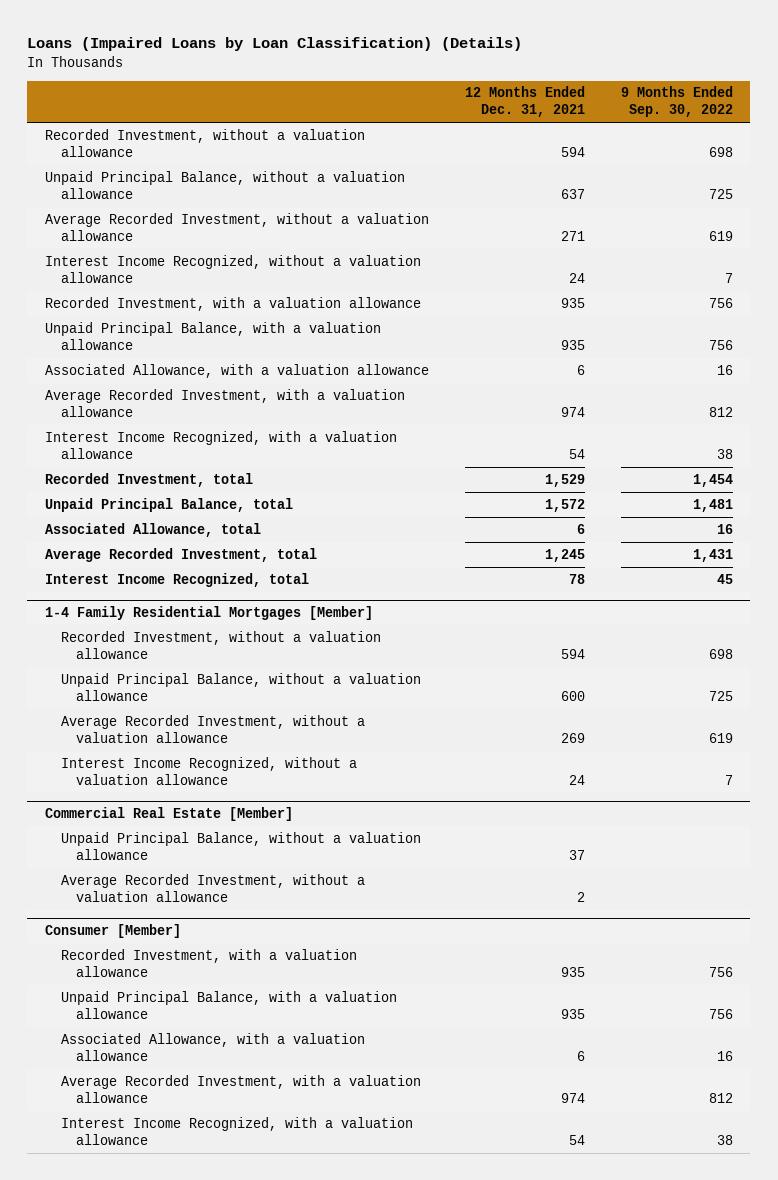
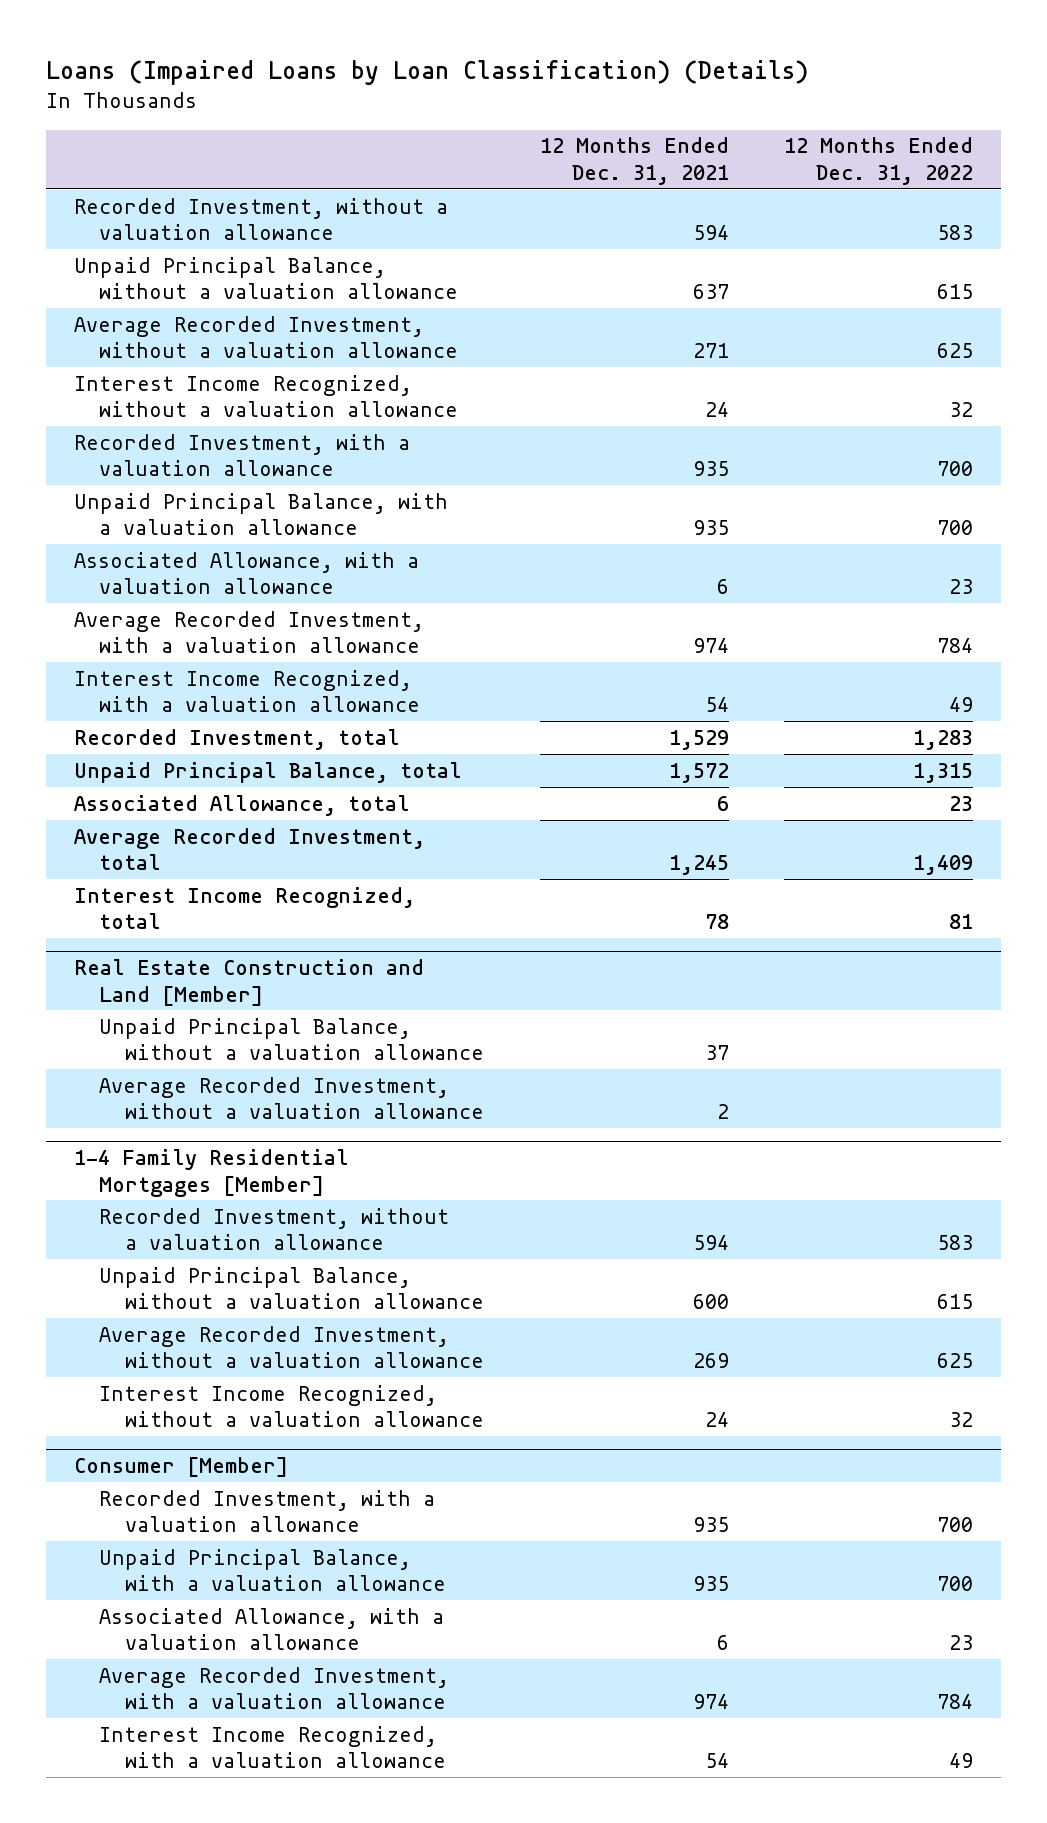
- | 12 Months Ended Dec. 31, 2021 | 9 Months Ended Sep. 30, 2022
+ | 12 Months Ended Dec. 31, 2021 | 12 Months Ended Dec. 31, 2022
+ Real Estate Construction and Land [Member]
+ Unpaid Principal Balance, without a valuation allowance | 37 |
+ Average Recorded Investment, without a valuation allowance | 2 |
- Commercial Real Estate [Member]
- Unpaid Principal Balance, without a valuation allowance | 37 |
- Average Recorded Investment, without a valuation allowance | 2 |

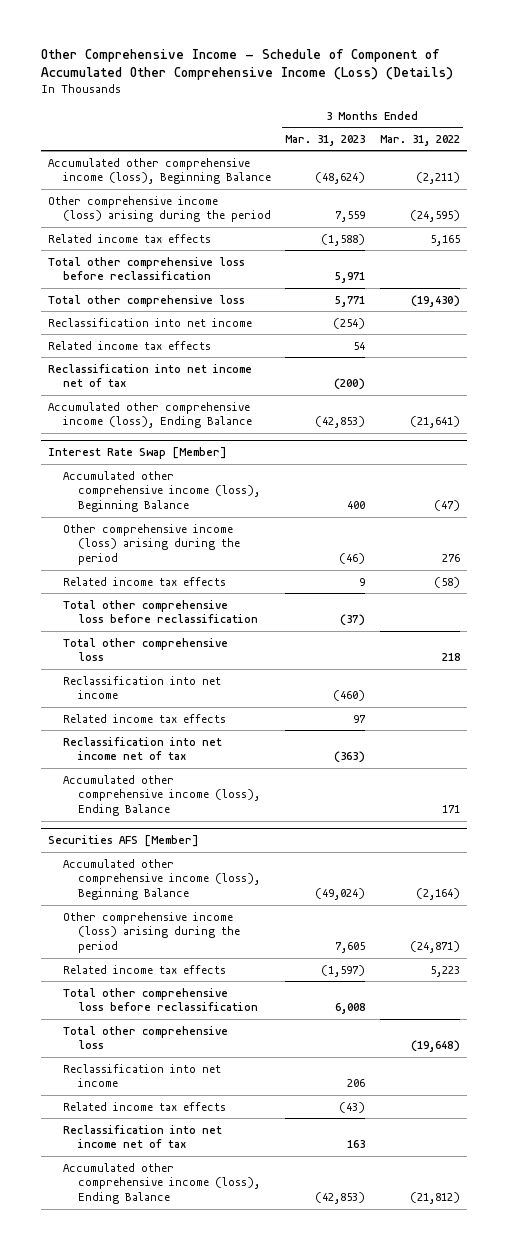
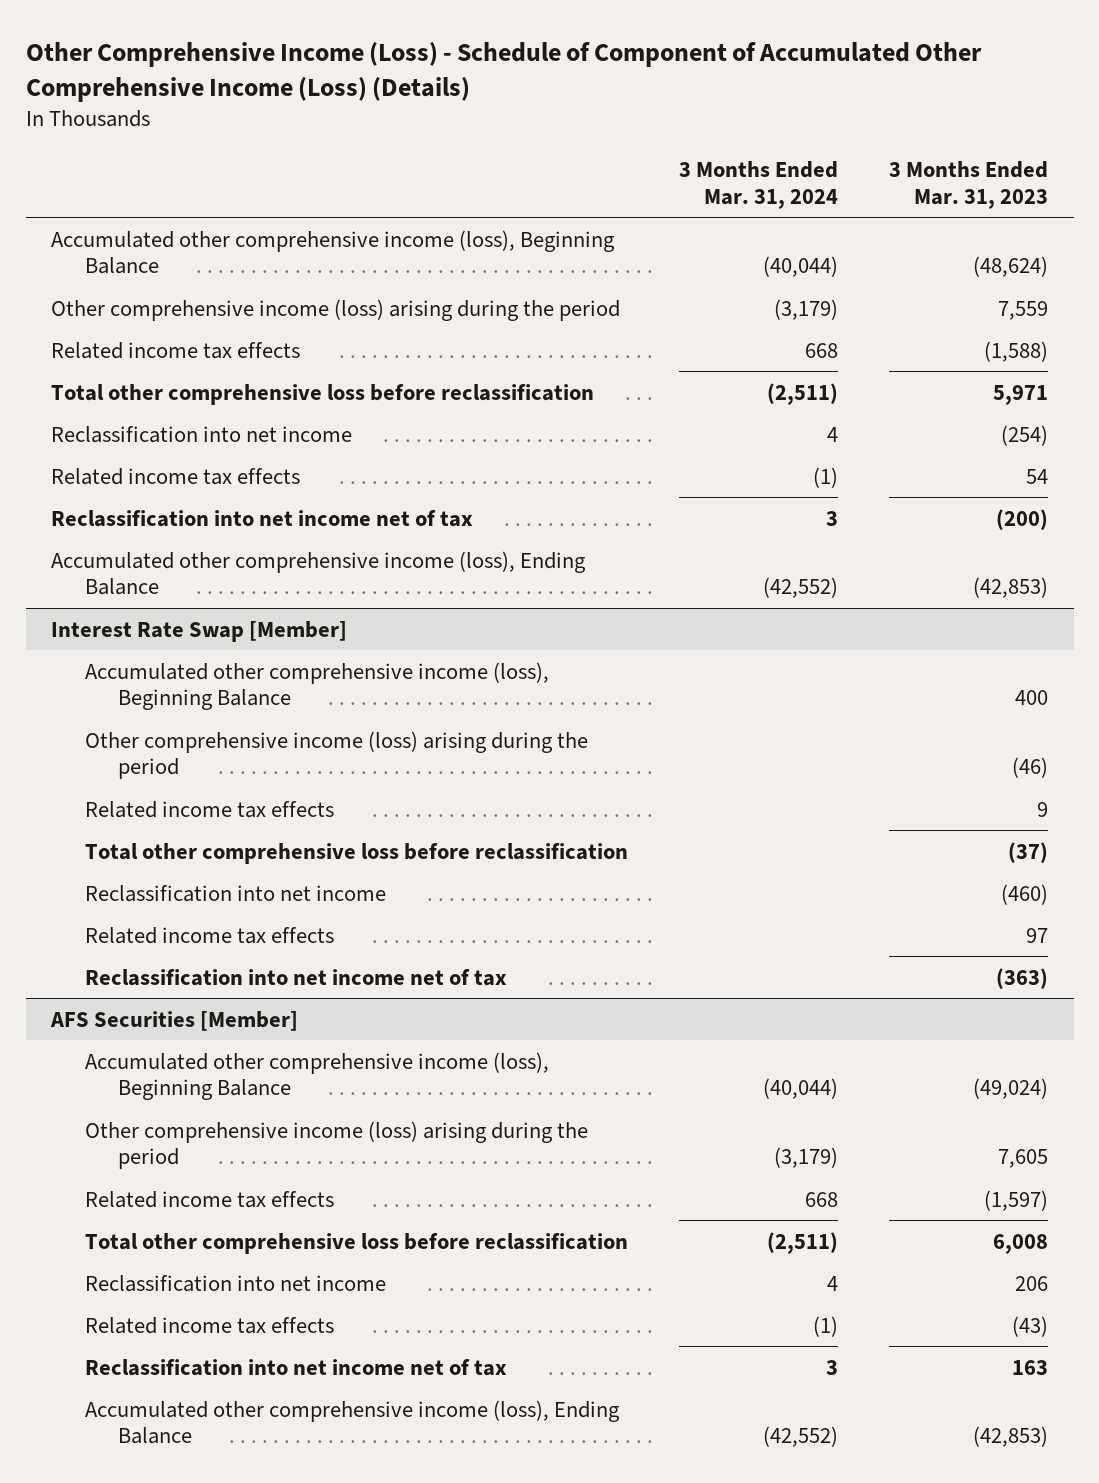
- Other Comprehensive Income - Schedule of Component of Accumulated Other Comprehensive Income (Loss) (Details)
+ Other Comprehensive Income (Loss) - Schedule of Component of Accumulated Other Comprehensive Income (Loss) (Details)
- | 3 Months Ended Mar. 31, 2023 | 3 Months Ended Mar. 31, 2022
+ | 3 Months Ended Mar. 31, 2024 | 3 Months Ended Mar. 31, 2023
- Total other comprehensive loss | 5,771 | (19,430)
@ Interest Rate Swap [Member]
- Total other comprehensive loss | | 218
- Accumulated other comprehensive income (loss), Ending Balance | | 171
- Securities AFS [Member]
+ AFS Securities [Member]
- Total other comprehensive loss | | (19,648)

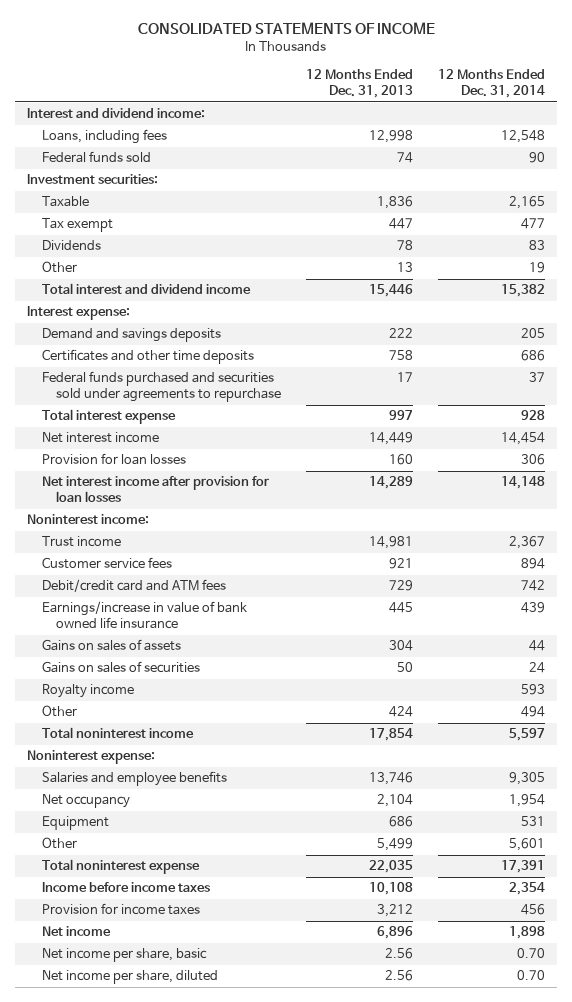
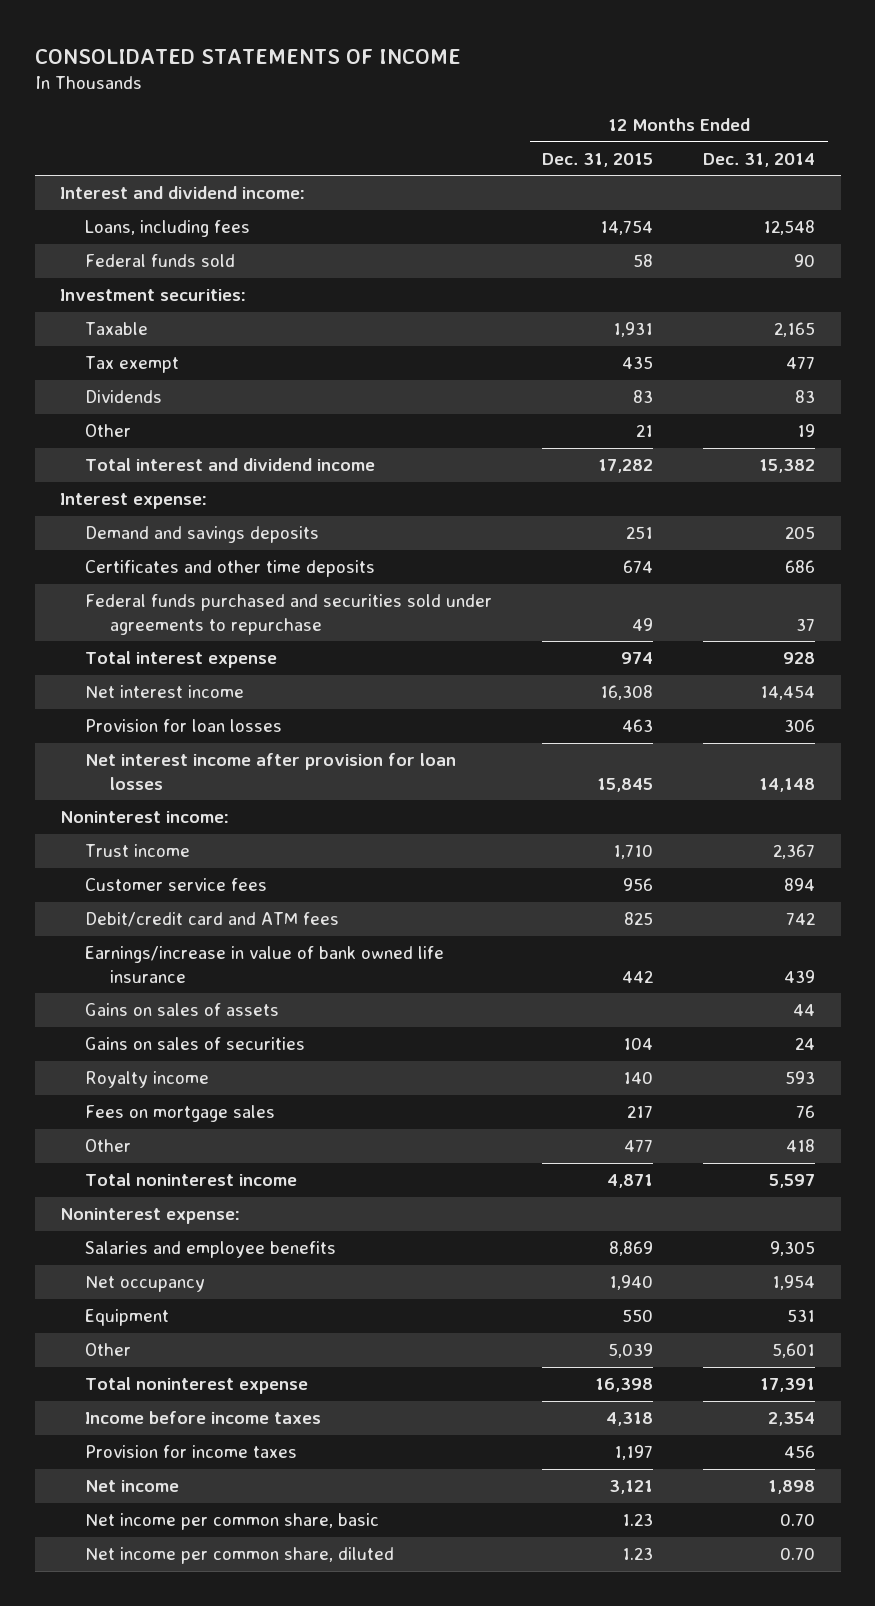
- | 12 Months Ended Dec. 31, 2013 | 12 Months Ended Dec. 31, 2014
+ | 12 Months Ended Dec. 31, 2015 | 12 Months Ended Dec. 31, 2014
- Other | 424 | 494
+ Fees on mortgage sales | 217 | 76
+ Other | 477 | 418
- Net income per share, basic | 2.56 | 0.70
- Net income per share, diluted | 2.56 | 0.70
+ Net income per common share, basic | 1.23 | 0.70
+ Net income per common share, diluted | 1.23 | 0.70

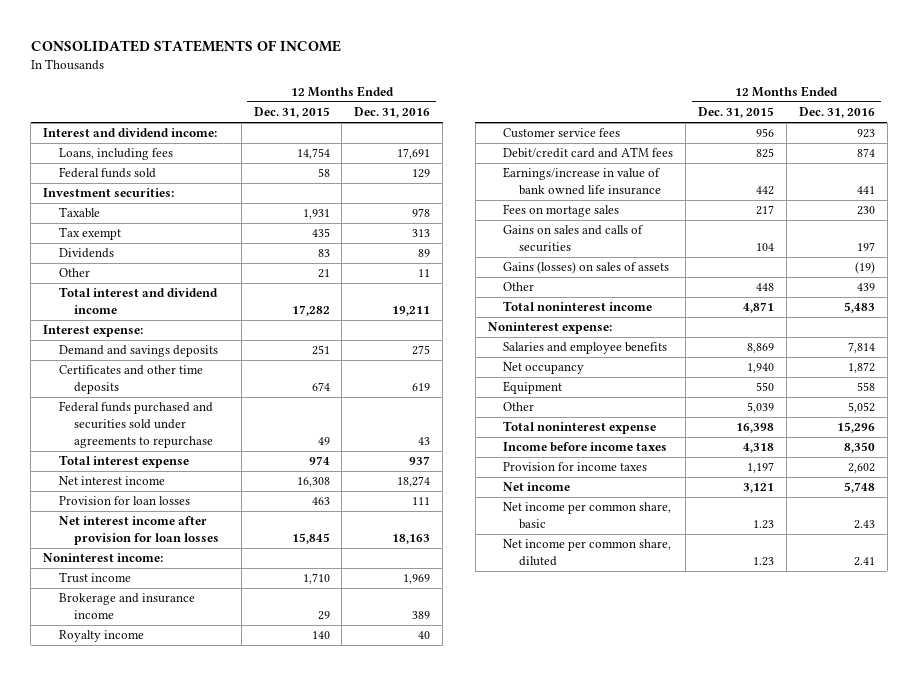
- | 12 Months Ended Dec. 31, 2015 | 12 Months Ended Dec. 31, 2014
+ | 12 Months Ended Dec. 31, 2015 | 12 Months Ended Dec. 31, 2016
+ Brokerage and insurance income | 29 | 389
moved up: Royalty income | 140 | 40
- Gains on sales of assets | | 44
- Gains on sales of securities | 104 | 24
- Fees on mortgage sales | 217 | 76
- Other | 477 | 418
+ Fees on mortage sales | 217 | 230
+ Gains on sales and calls of securities | 104 | 197
+ Gains (losses) on sales of assets | | (19)
+ Other | 448 | 439

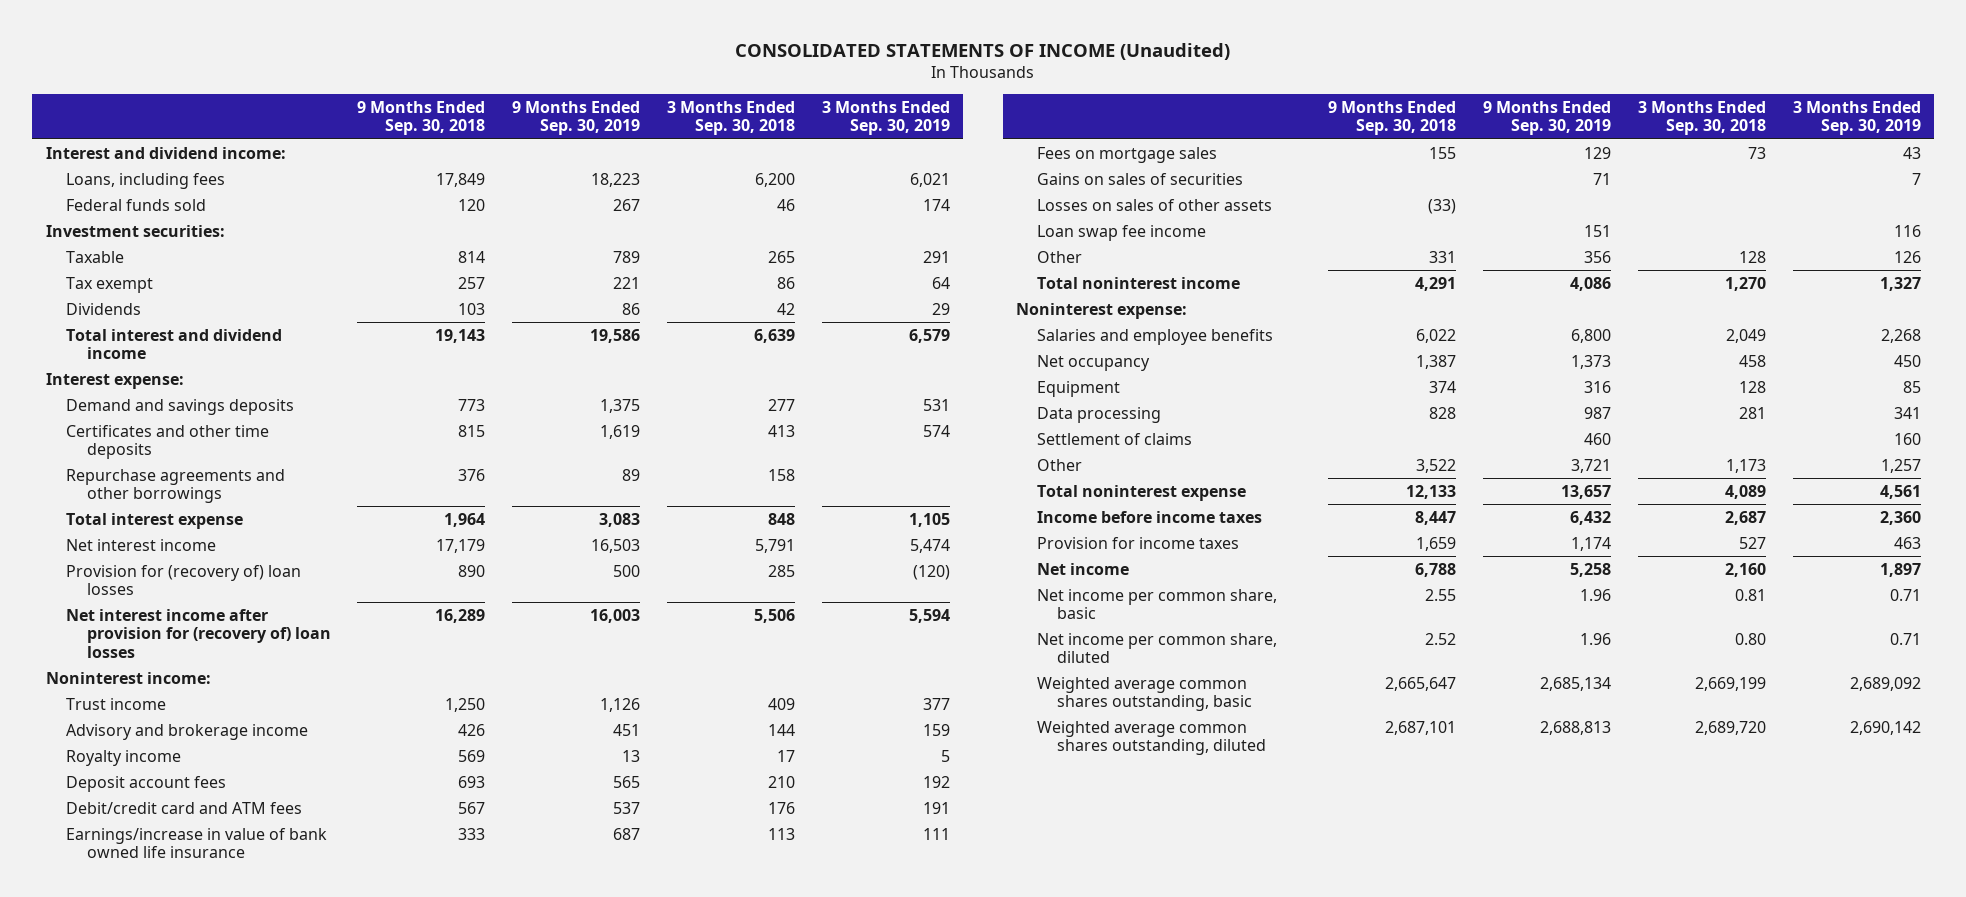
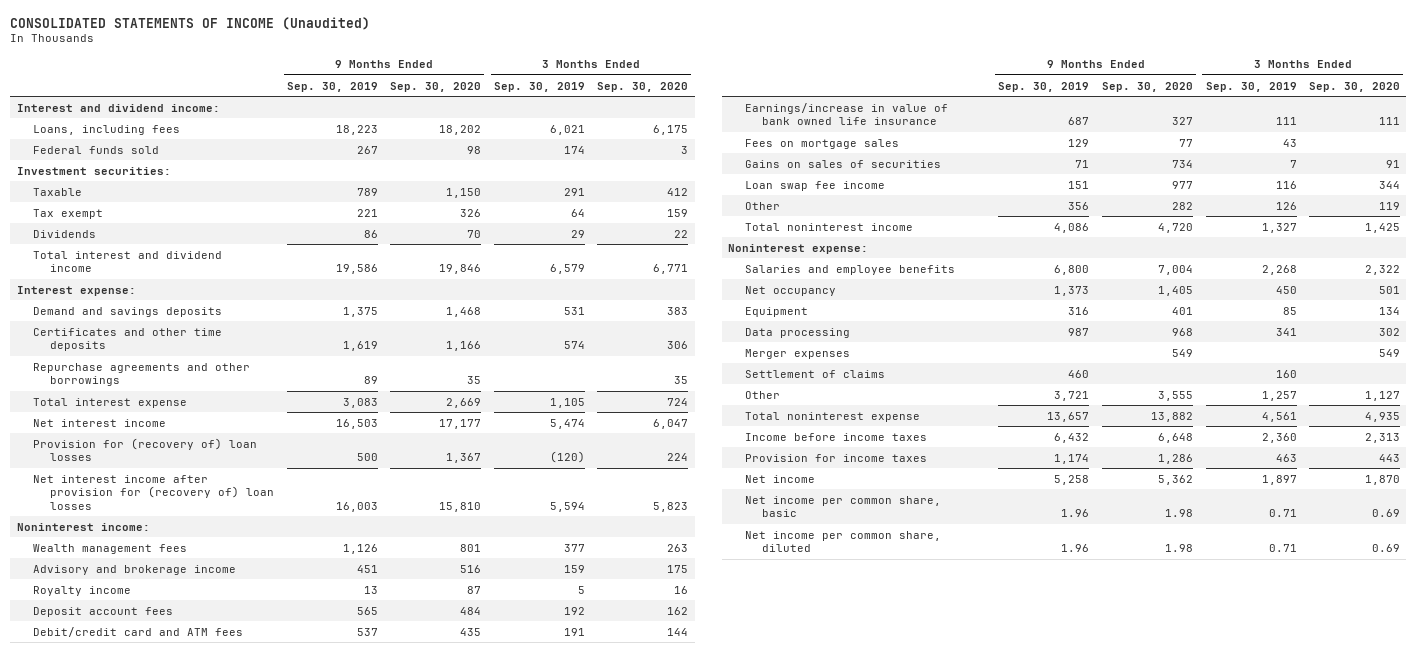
- | 9 Months Ended Sep. 30, 2018 | 9 Months Ended Sep. 30, 2019 | 3 Months Ended Sep. 30, 2018 | 3 Months Ended Sep. 30, 2019
+ | 9 Months Ended Sep. 30, 2019 | 9 Months Ended Sep. 30, 2020 | 3 Months Ended Sep. 30, 2019 | 3 Months Ended Sep. 30, 2020
- Trust income | 1,250 | 1,126 | 409 | 377
+ Wealth management fees | 1,126 | 801 | 377 | 263
- Losses on sales of other assets | (33) | | |
+ Merger expenses | | 549 | | 549
- Weighted average common shares outstanding, basic | 2,665,647 | 2,685,134 | 2,669,199 | 2,689,092
- Weighted average common shares outstanding, diluted | 2,687,101 | 2,688,813 | 2,689,720 | 2,690,142

